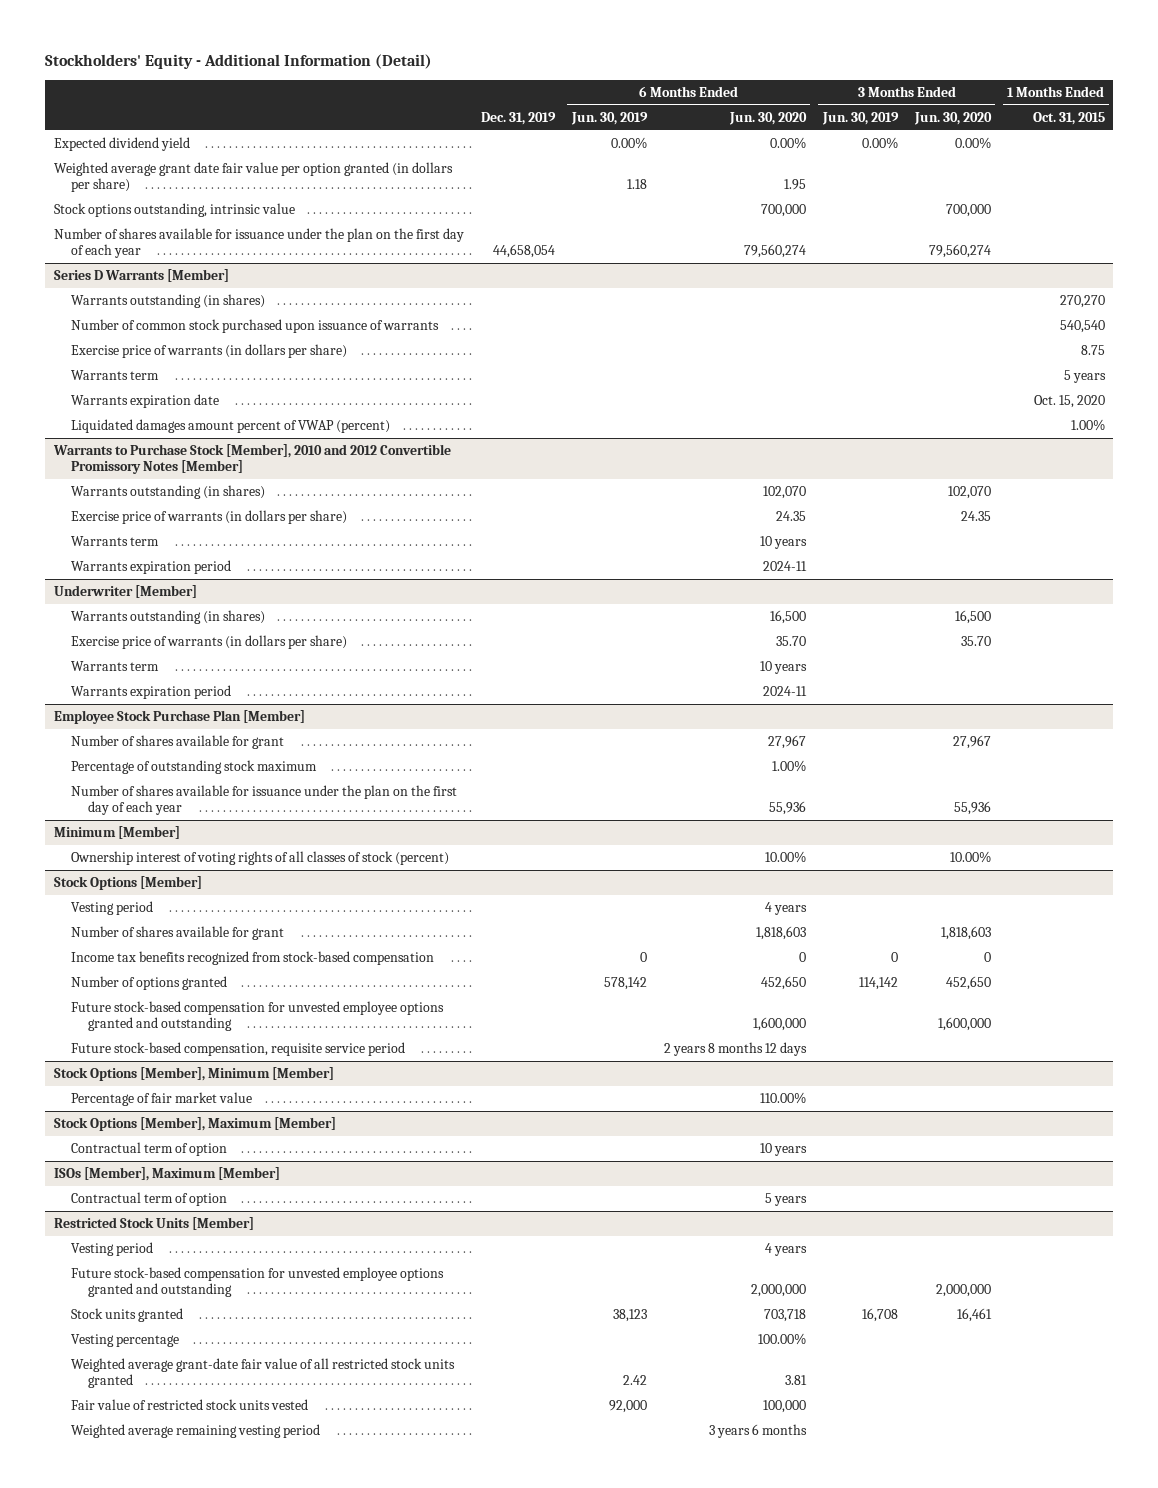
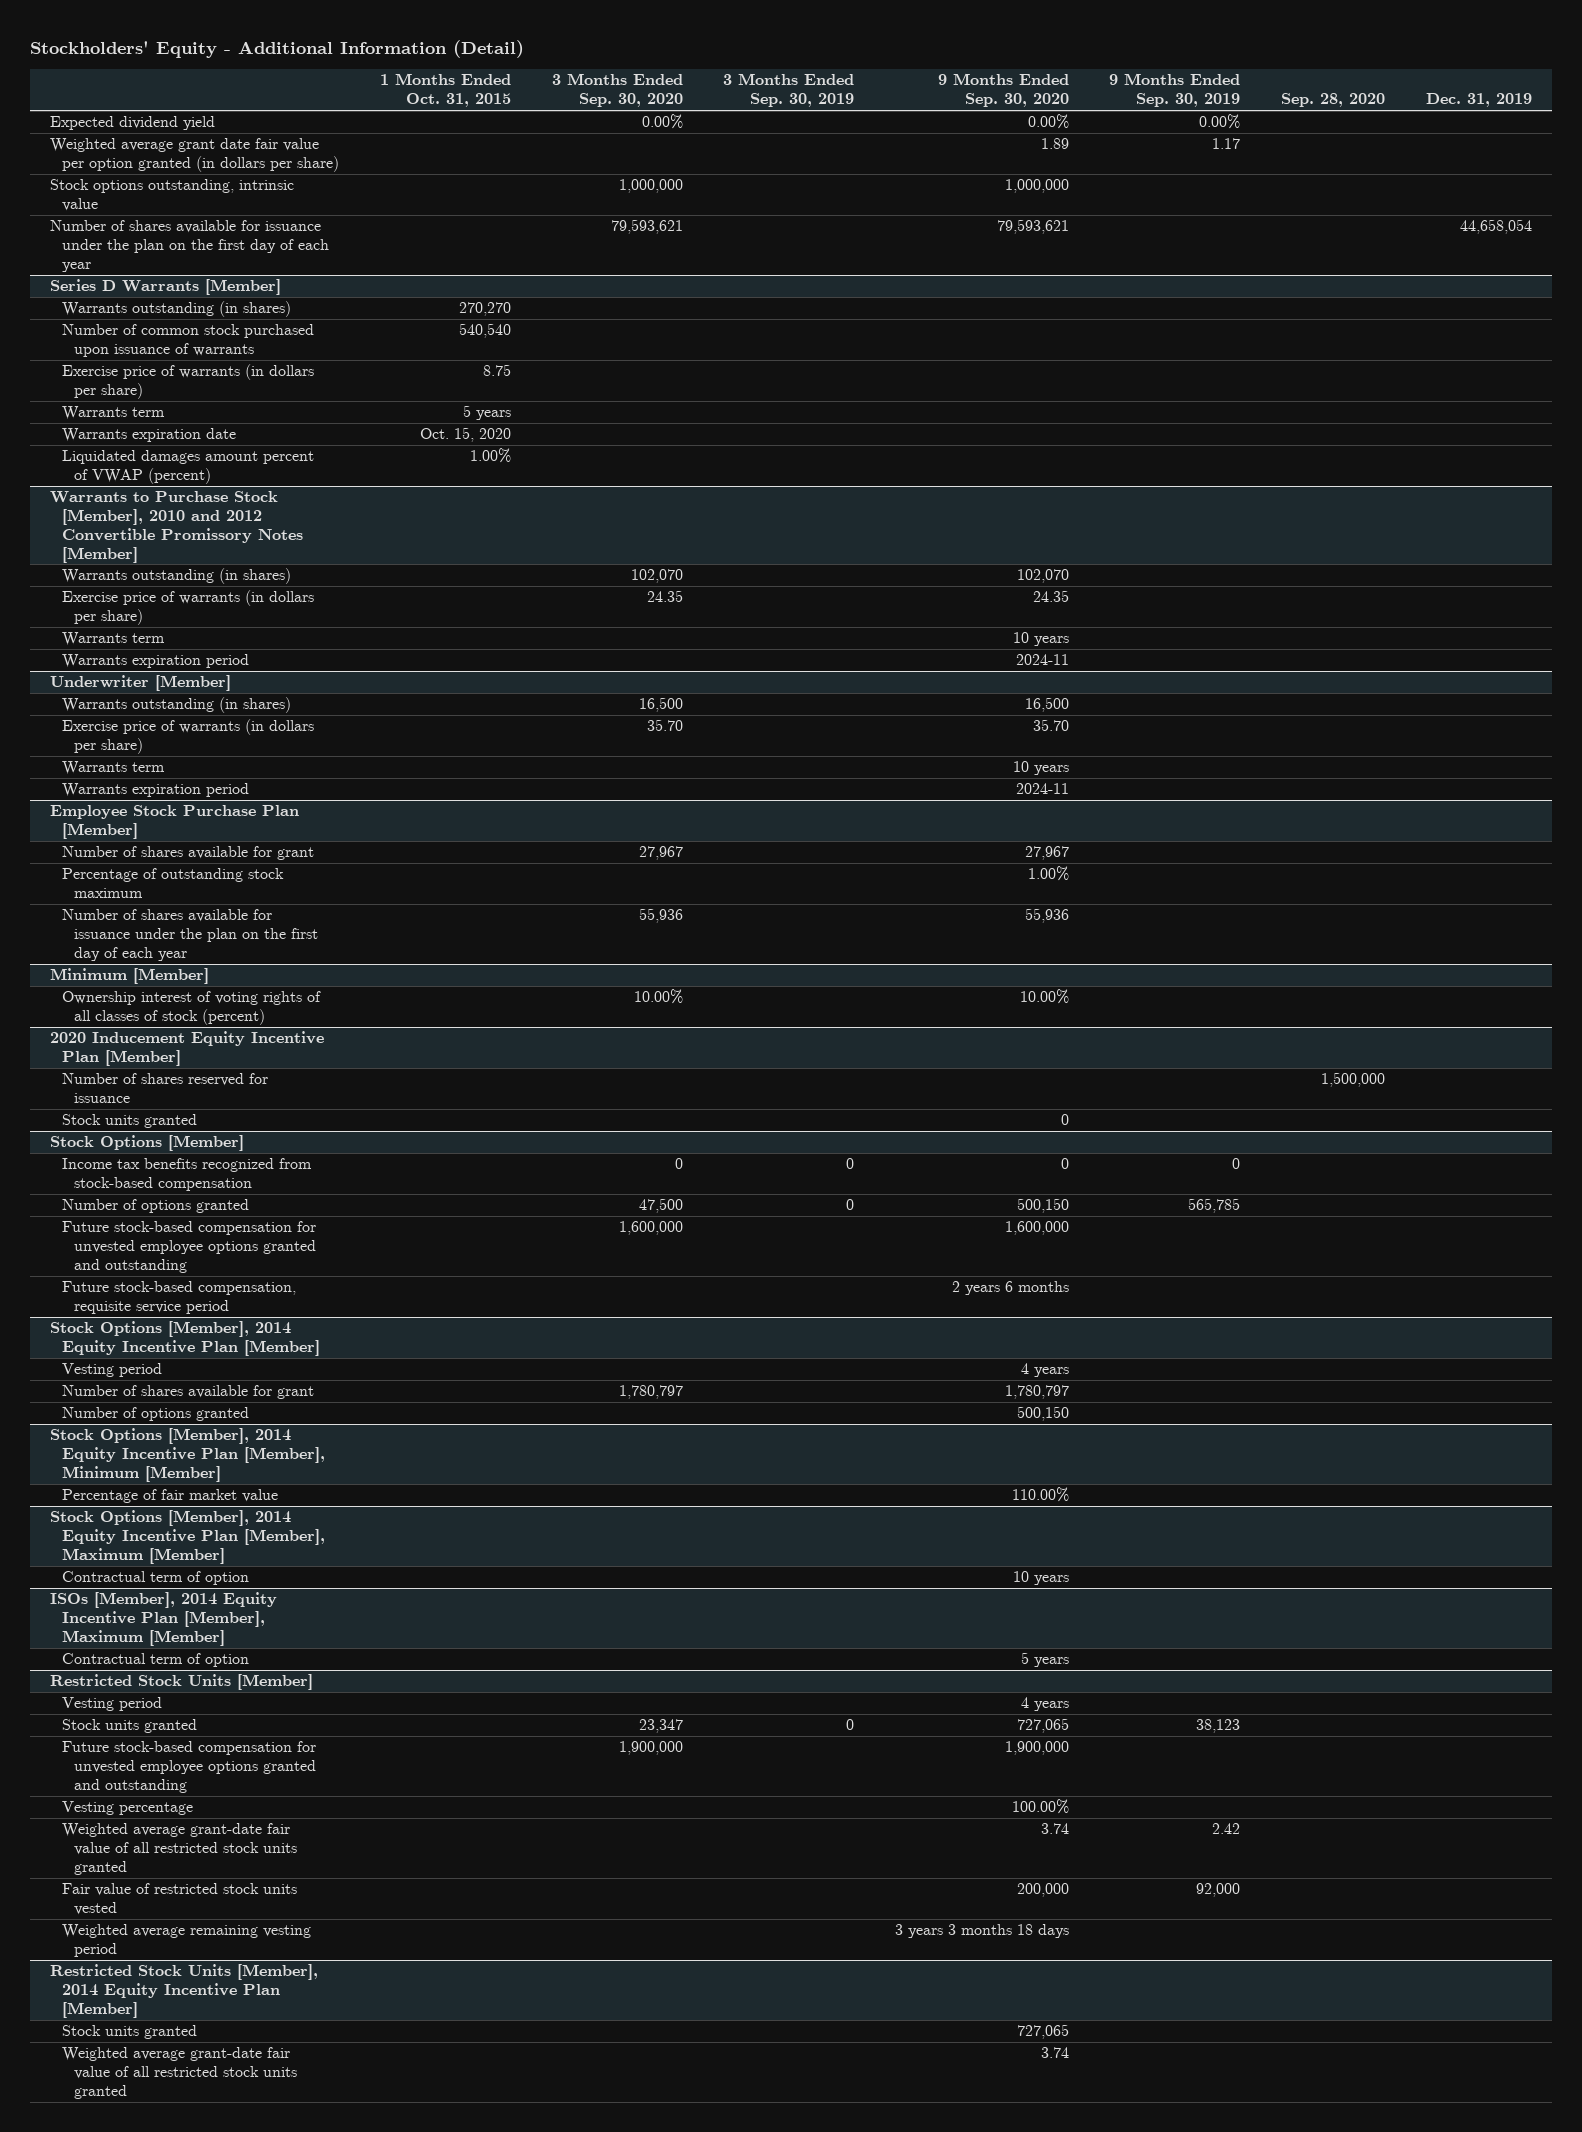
- | Dec. 31, 2019 | 6 Months Ended Jun. 30, 2019 | 6 Months Ended Jun. 30, 2020 | 3 Months Ended Jun. 30, 2019 | 3 Months Ended Jun. 30, 2020 | 1 Months Ended Oct. 31, 2015
+ | 1 Months Ended Oct. 31, 2015 | 3 Months Ended Sep. 30, 2020 | 3 Months Ended Sep. 30, 2019 | 9 Months Ended Sep. 30, 2020 | 9 Months Ended Sep. 30, 2019 | Sep. 28, 2020 | Dec. 31, 2019
+ 2020 Inducement Equity Incentive Plan [Member]
+ Number of shares reserved for issuance | | | | | | 1,500,000 |
+ Stock units granted | | | | 0 | | |
@ Stock Options [Member]
- Vesting period | | | 4 years | | |
- Number of shares available for grant | | | 1,818,603 | | 1,818,603 |
- Stock Options [Member], Minimum [Member]
+ Stock Options [Member], 2014 Equity Incentive Plan [Member]
+ Vesting period | | | | 4 years | | |
+ Number of shares available for grant | | 1,780,797 | | 1,780,797 | | |
+ Number of options granted | | | | 500,150 | | |
+ Stock Options [Member], 2014 Equity Incentive Plan [Member], Minimum [Member]
- Stock Options [Member], Maximum [Member]
+ Stock Options [Member], 2014 Equity Incentive Plan [Member], Maximum [Member]
- ISOs [Member], Maximum [Member]
+ ISOs [Member], 2014 Equity Incentive Plan [Member], Maximum [Member]
@ Restricted Stock Units [Member]
moved down: Future stock-based compensation for unvested employee options granted and outstanding | | 1,900,000 | | 1,900,000 | | |
+ Restricted Stock Units [Member], 2014 Equity Incentive Plan [Member]
+ Stock units granted | | | | 727,065 | | |
+ Weighted average grant-date fair value of all restricted stock units granted | | | | 3.74 | | |

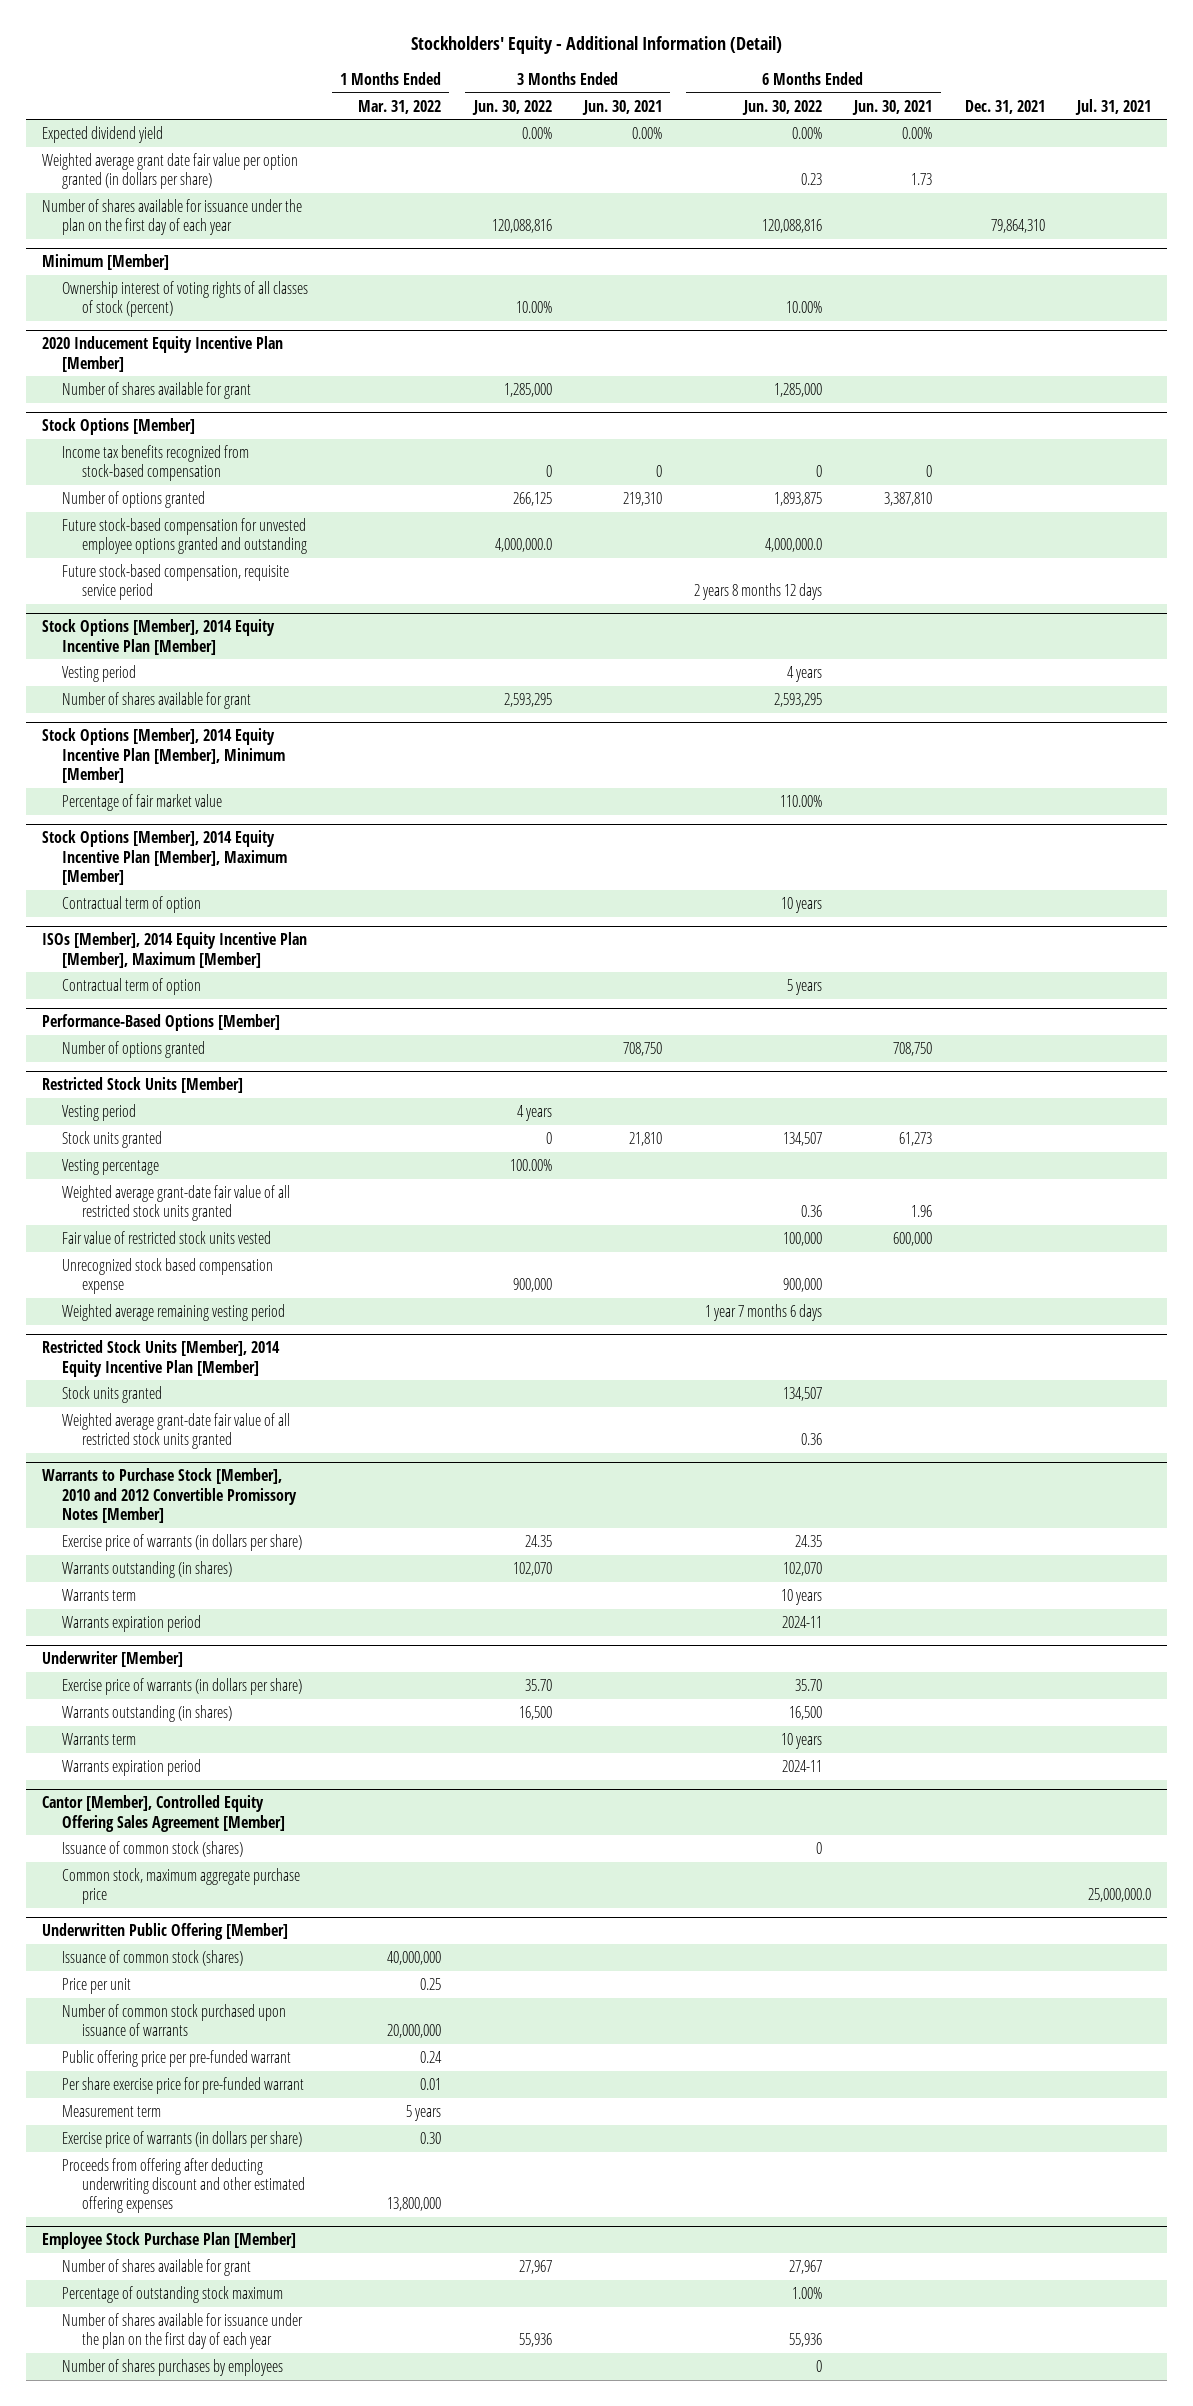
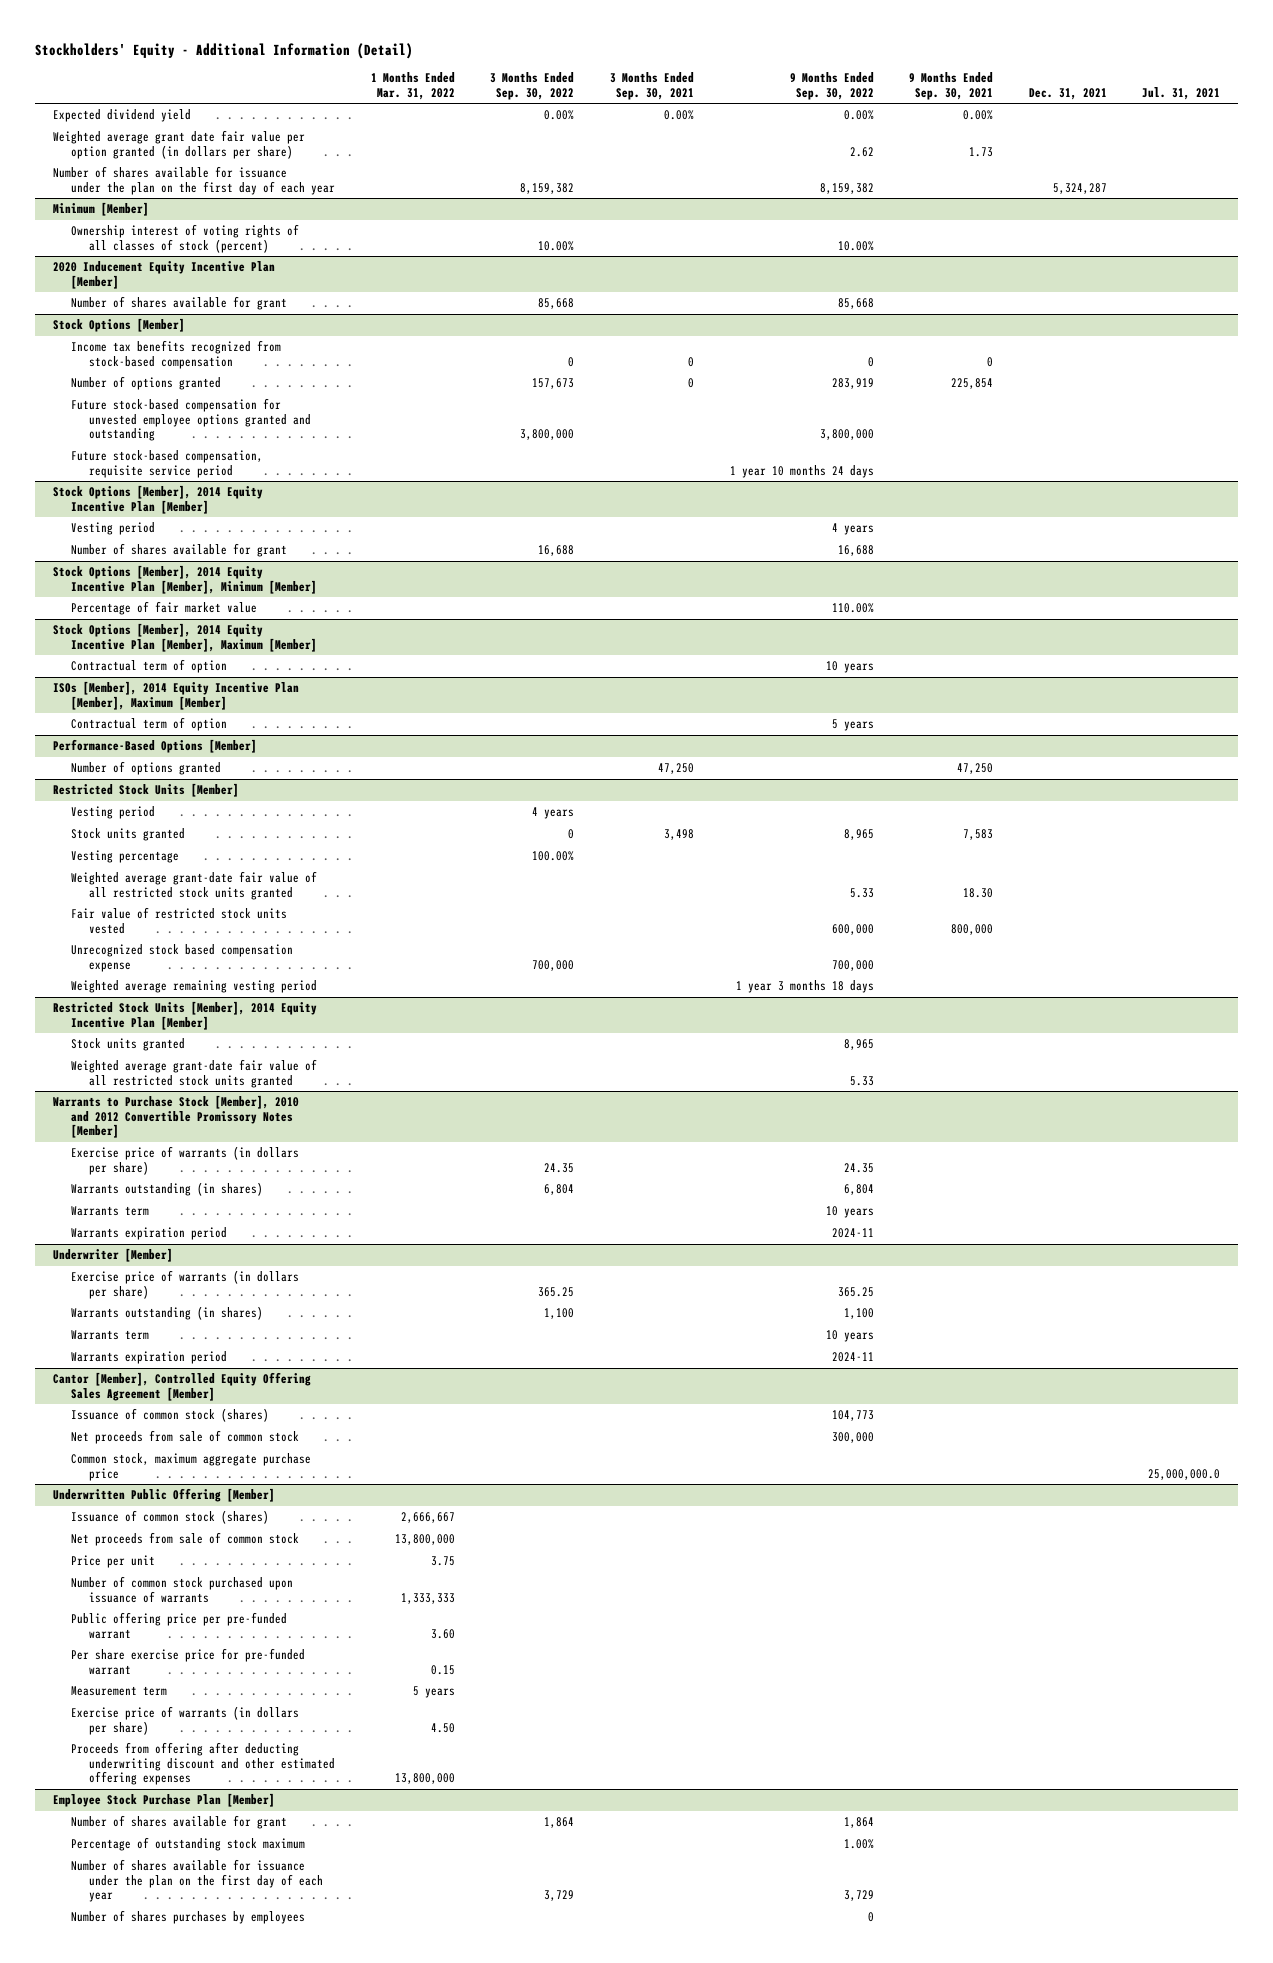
- | 1 Months Ended Mar. 31, 2022 | 3 Months Ended Jun. 30, 2022 | 3 Months Ended Jun. 30, 2021 | 6 Months Ended Jun. 30, 2022 | 6 Months Ended Jun. 30, 2021 | Dec. 31, 2021 | Jul. 31, 2021
+ | 1 Months Ended Mar. 31, 2022 | 3 Months Ended Sep. 30, 2022 | 3 Months Ended Sep. 30, 2021 | 9 Months Ended Sep. 30, 2022 | 9 Months Ended Sep. 30, 2021 | Dec. 31, 2021 | Jul. 31, 2021
- Number of shares available for issuance under the plan on the first day of each year | | 120,088,816 | | 120,088,816 | | 79,864,310 |
+ Number of shares available for issuance under the plan on the first day of each year | | 8,159,382 | | 8,159,382 | | 5,324,287 |
@ Cantor [Member], Controlled Equity Offering Sales Agreement [Member]
+ Net proceeds from sale of common stock | | | | 300,000 | | |
@ Underwritten Public Offering [Member]
- Issuance of common stock (shares) | 40,000,000 | | | | | |
- Price per unit | 0.25 | | | | | |
- Number of common stock purchased upon issuance of warrants | 20,000,000 | | | | | |
- Public offering price per pre-funded warrant | 0.24 | | | | | |
- Per share exercise price for pre-funded warrant | 0.01 | | | | | |
+ Issuance of common stock (shares) | 2,666,667 | | | | | |
+ Net proceeds from sale of common stock | 13,800,000 | | | | | |
+ Price per unit | 3.75 | | | | | |
+ Number of common stock purchased upon issuance of warrants | 1,333,333 | | | | | |
+ Public offering price per pre-funded warrant | 3.60 | | | | | |
+ Per share exercise price for pre-funded warrant | 0.15 | | | | | |
- Exercise price of warrants (in dollars per share) | 0.30 | | | | | |
+ Exercise price of warrants (in dollars per share) | 4.50 | | | | | |

